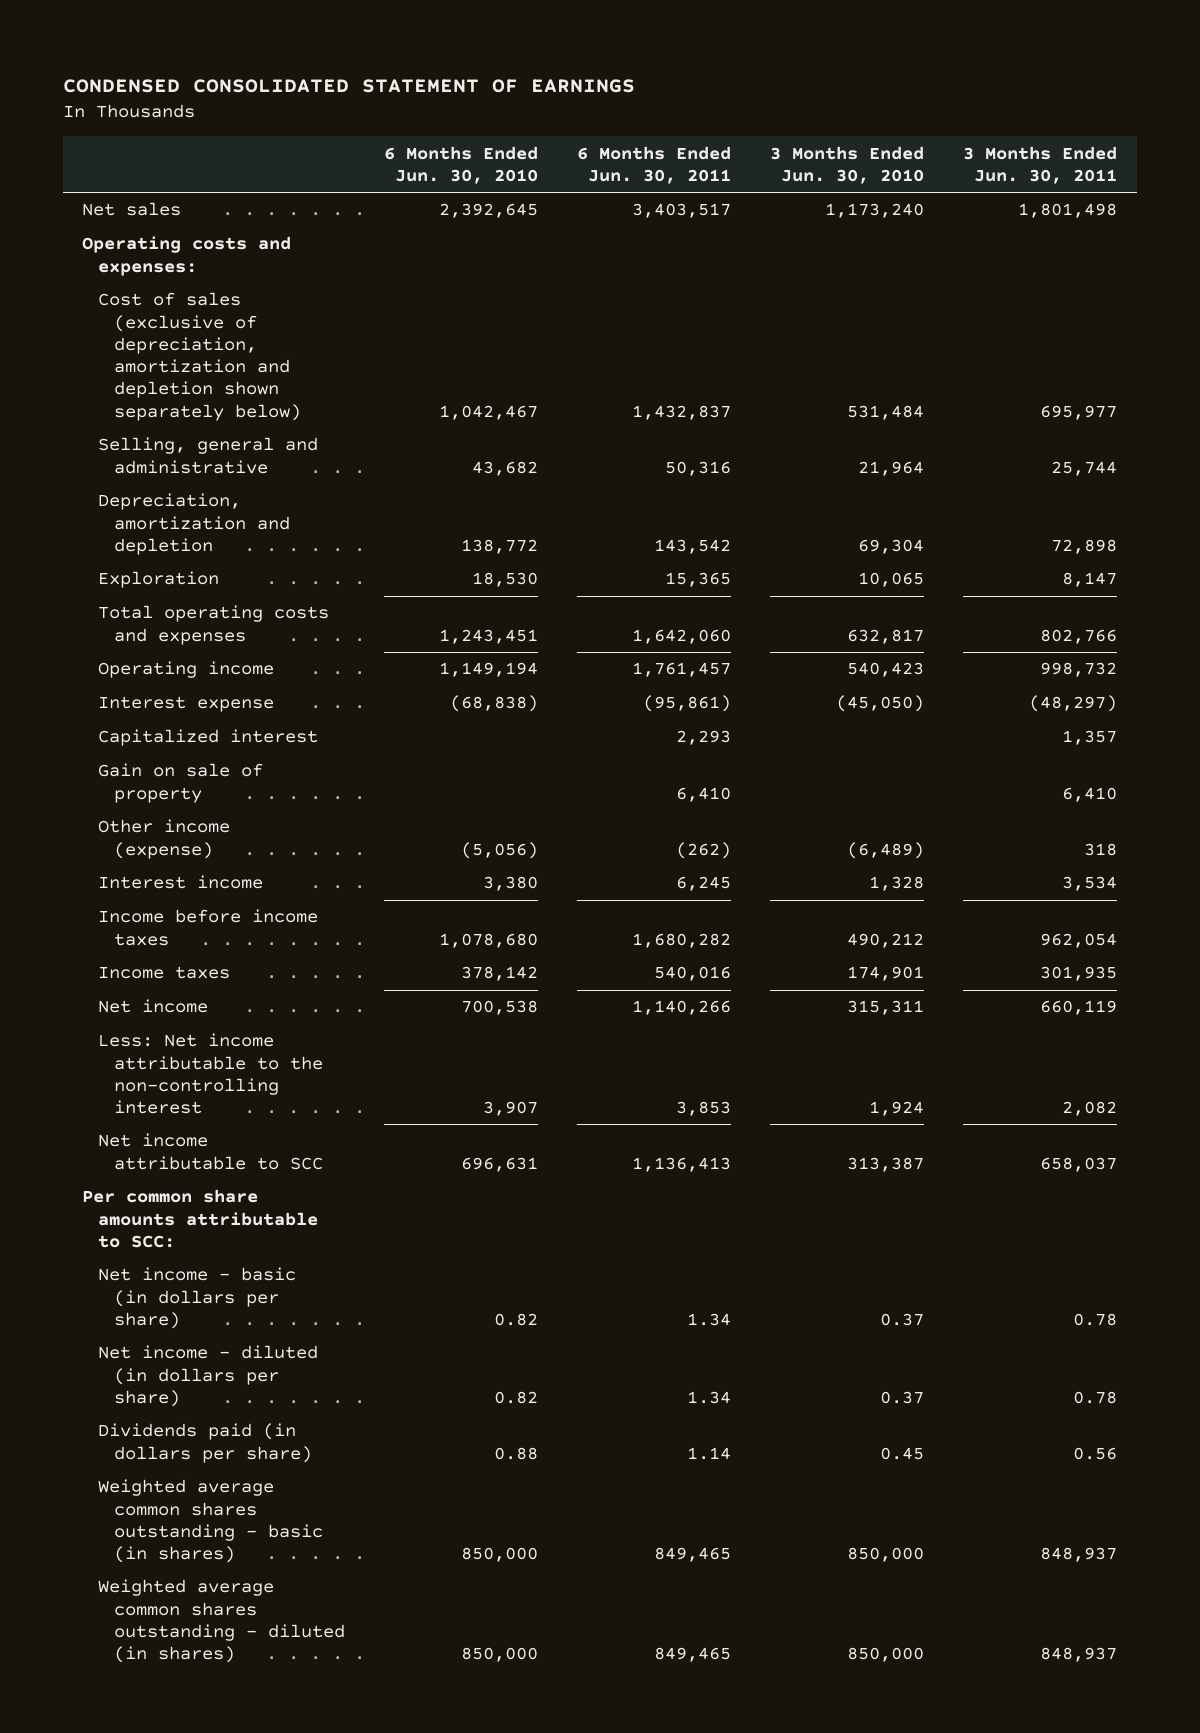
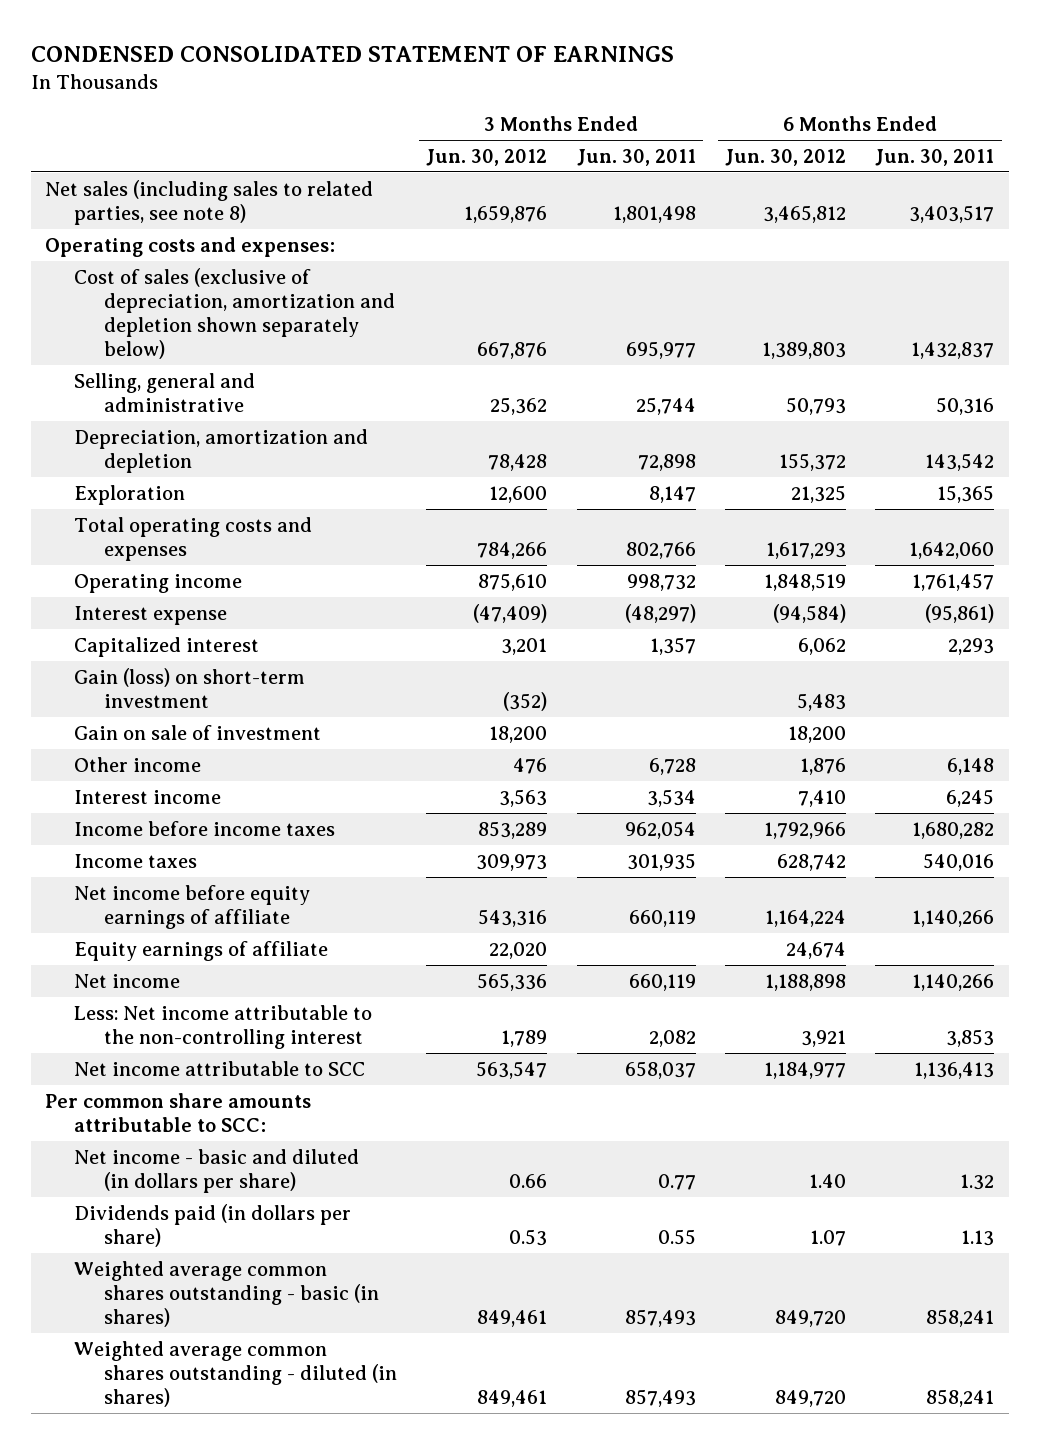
- | 6 Months Ended Jun. 30, 2010 | 6 Months Ended Jun. 30, 2011 | 3 Months Ended Jun. 30, 2010 | 3 Months Ended Jun. 30, 2011
+ | 3 Months Ended Jun. 30, 2012 | 3 Months Ended Jun. 30, 2011 | 6 Months Ended Jun. 30, 2012 | 6 Months Ended Jun. 30, 2011
- Net sales | 2,392,645 | 3,403,517 | 1,173,240 | 1,801,498
+ Net sales (including sales to related parties, see note 8) | 1,659,876 | 1,801,498 | 3,465,812 | 3,403,517
- Gain on sale of property | | 6,410 | | 6,410
- Other income (expense) | (5,056) | (262) | (6,489) | 318
+ Gain (loss) on short-term investment | (352) | | 5,483 |
+ Gain on sale of investment | 18,200 | | 18,200 |
+ Other income | 476 | 6,728 | 1,876 | 6,148
+ Net income before equity earnings of affiliate | 543,316 | 660,119 | 1,164,224 | 1,140,266
+ Equity earnings of affiliate | 22,020 | | 24,674 |
- Net income - basic (in dollars per share) | 0.82 | 1.34 | 0.37 | 0.78
- Net income - diluted (in dollars per share) | 0.82 | 1.34 | 0.37 | 0.78
- Dividends paid (in dollars per share) | 0.88 | 1.14 | 0.45 | 0.56
- Weighted average common shares outstanding - basic (in shares) | 850,000 | 849,465 | 850,000 | 848,937
- Weighted average common shares outstanding - diluted (in shares) | 850,000 | 849,465 | 850,000 | 848,937
+ Net income - basic and diluted (in dollars per share) | 0.66 | 0.77 | 1.40 | 1.32
+ Dividends paid (in dollars per share) | 0.53 | 0.55 | 1.07 | 1.13
+ Weighted average common shares outstanding - basic (in shares) | 849,461 | 857,493 | 849,720 | 858,241
+ Weighted average common shares outstanding - diluted (in shares) | 849,461 | 857,493 | 849,720 | 858,241

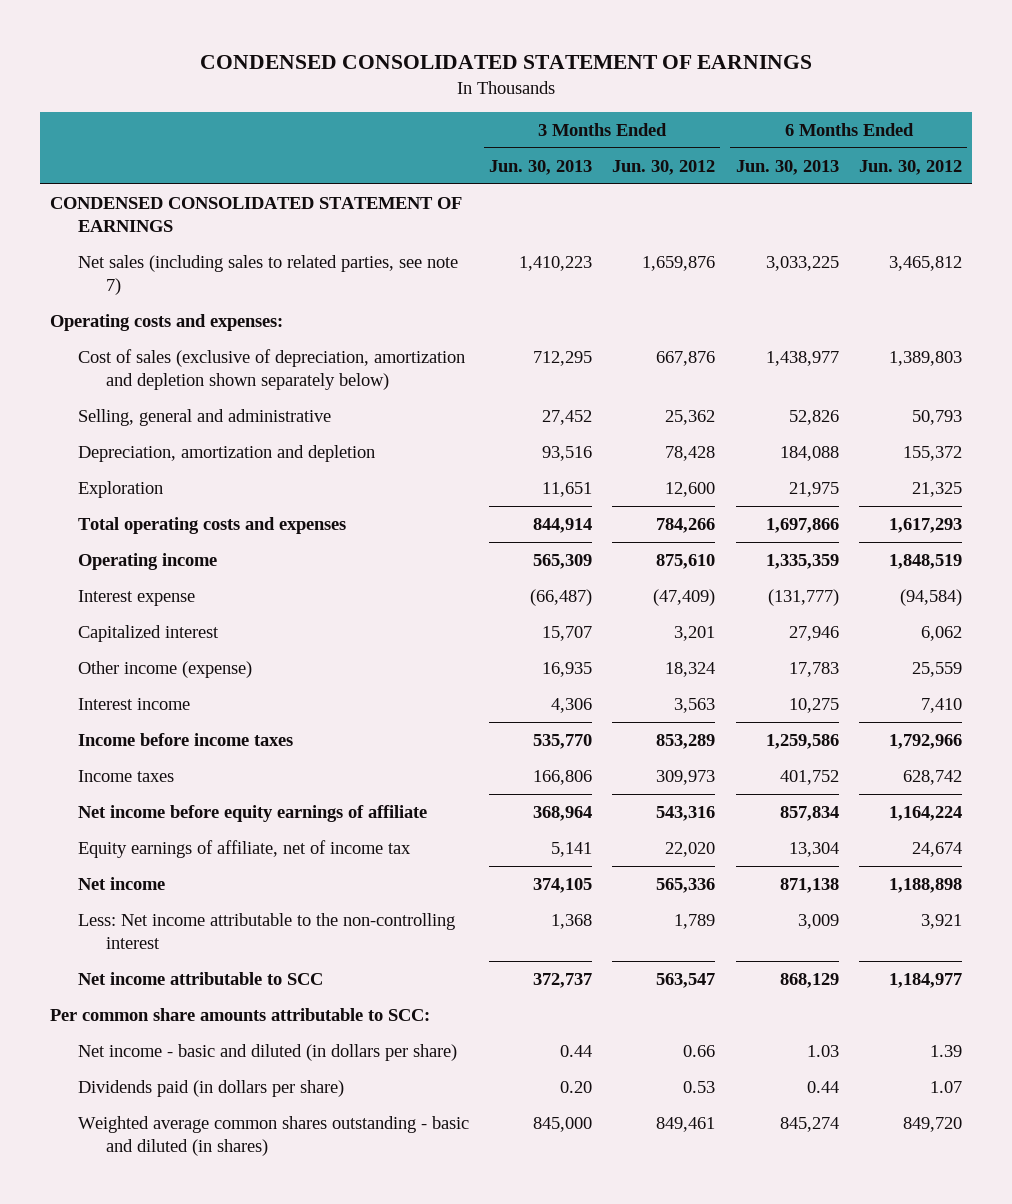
- | 3 Months Ended Jun. 30, 2012 | 3 Months Ended Jun. 30, 2011 | 6 Months Ended Jun. 30, 2012 | 6 Months Ended Jun. 30, 2011
+ | 3 Months Ended Jun. 30, 2013 | 3 Months Ended Jun. 30, 2012 | 6 Months Ended Jun. 30, 2013 | 6 Months Ended Jun. 30, 2012
- Net sales (including sales to related parties, see note 8) | 1,659,876 | 1,801,498 | 3,465,812 | 3,403,517
+ CONDENSED CONSOLIDATED STATEMENT OF EARNINGS
+ Net sales (including sales to related parties, see note 7) | 1,410,223 | 1,659,876 | 3,033,225 | 3,465,812
- Gain (loss) on short-term investment | (352) | | 5,483 |
- Gain on sale of investment | 18,200 | | 18,200 |
- Other income | 476 | 6,728 | 1,876 | 6,148
+ Other income (expense) | 16,935 | 18,324 | 17,783 | 25,559
- Equity earnings of affiliate | 22,020 | | 24,674 |
+ Equity earnings of affiliate, net of income tax | 5,141 | 22,020 | 13,304 | 24,674
- Net income - basic and diluted (in dollars per share) | 0.66 | 0.77 | 1.40 | 1.32
+ Net income - basic and diluted (in dollars per share) | 0.44 | 0.66 | 1.03 | 1.39
- Weighted average common shares outstanding - basic (in shares) | 849,461 | 857,493 | 849,720 | 858,241
- Weighted average common shares outstanding - diluted (in shares) | 849,461 | 857,493 | 849,720 | 858,241
+ Weighted average common shares outstanding - basic and diluted (in shares) | 845,000 | 849,461 | 845,274 | 849,720

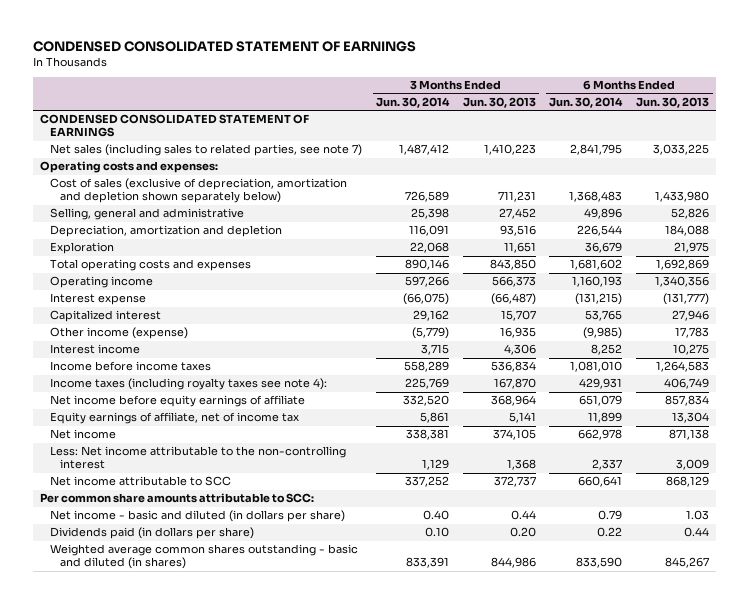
- | 3 Months Ended Jun. 30, 2013 | 3 Months Ended Jun. 30, 2012 | 6 Months Ended Jun. 30, 2013 | 6 Months Ended Jun. 30, 2012
+ | 3 Months Ended Jun. 30, 2014 | 3 Months Ended Jun. 30, 2013 | 6 Months Ended Jun. 30, 2014 | 6 Months Ended Jun. 30, 2013
- Cost of sales (exclusive of depreciation, amortization and depletion shown separately below) | 712,295 | 667,876 | 1,438,977 | 1,389,803
+ Cost of sales (exclusive of depreciation, amortization and depletion shown separately below) | 726,589 | 711,231 | 1,368,483 | 1,433,980
- Total operating costs and expenses | 844,914 | 784,266 | 1,697,866 | 1,617,293
- Operating income | 565,309 | 875,610 | 1,335,359 | 1,848,519
+ Total operating costs and expenses | 890,146 | 843,850 | 1,681,602 | 1,692,869
+ Operating income | 597,266 | 566,373 | 1,160,193 | 1,340,356
- Income before income taxes | 535,770 | 853,289 | 1,259,586 | 1,792,966
- Income taxes | 166,806 | 309,973 | 401,752 | 628,742
+ Income before income taxes | 558,289 | 536,834 | 1,081,010 | 1,264,583
+ Income taxes (including royalty taxes see note 4): | 225,769 | 167,870 | 429,931 | 406,749
- Weighted average common shares outstanding - basic and diluted (in shares) | 845,000 | 849,461 | 845,274 | 849,720
+ Weighted average common shares outstanding - basic and diluted (in shares) | 833,391 | 844,986 | 833,590 | 845,267

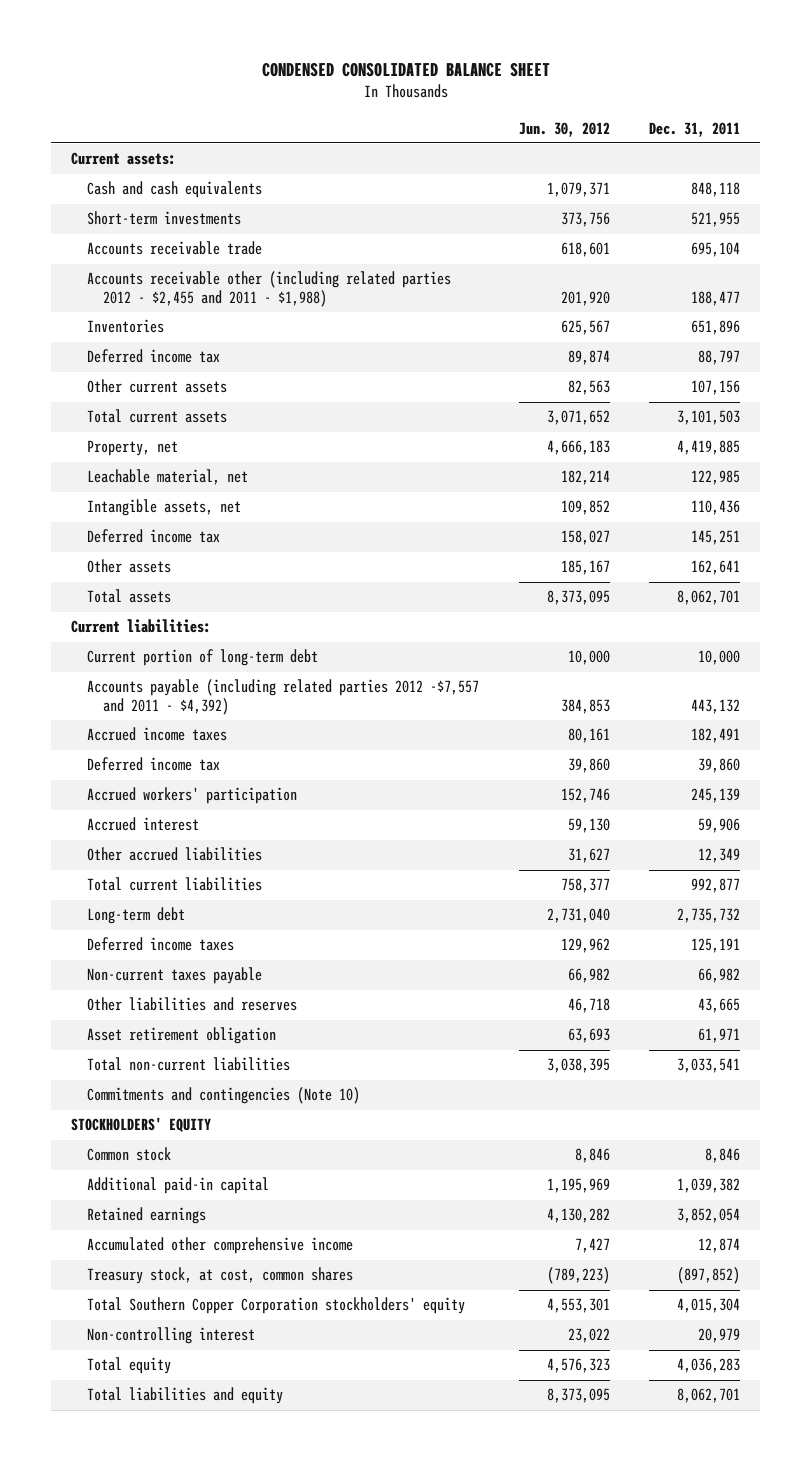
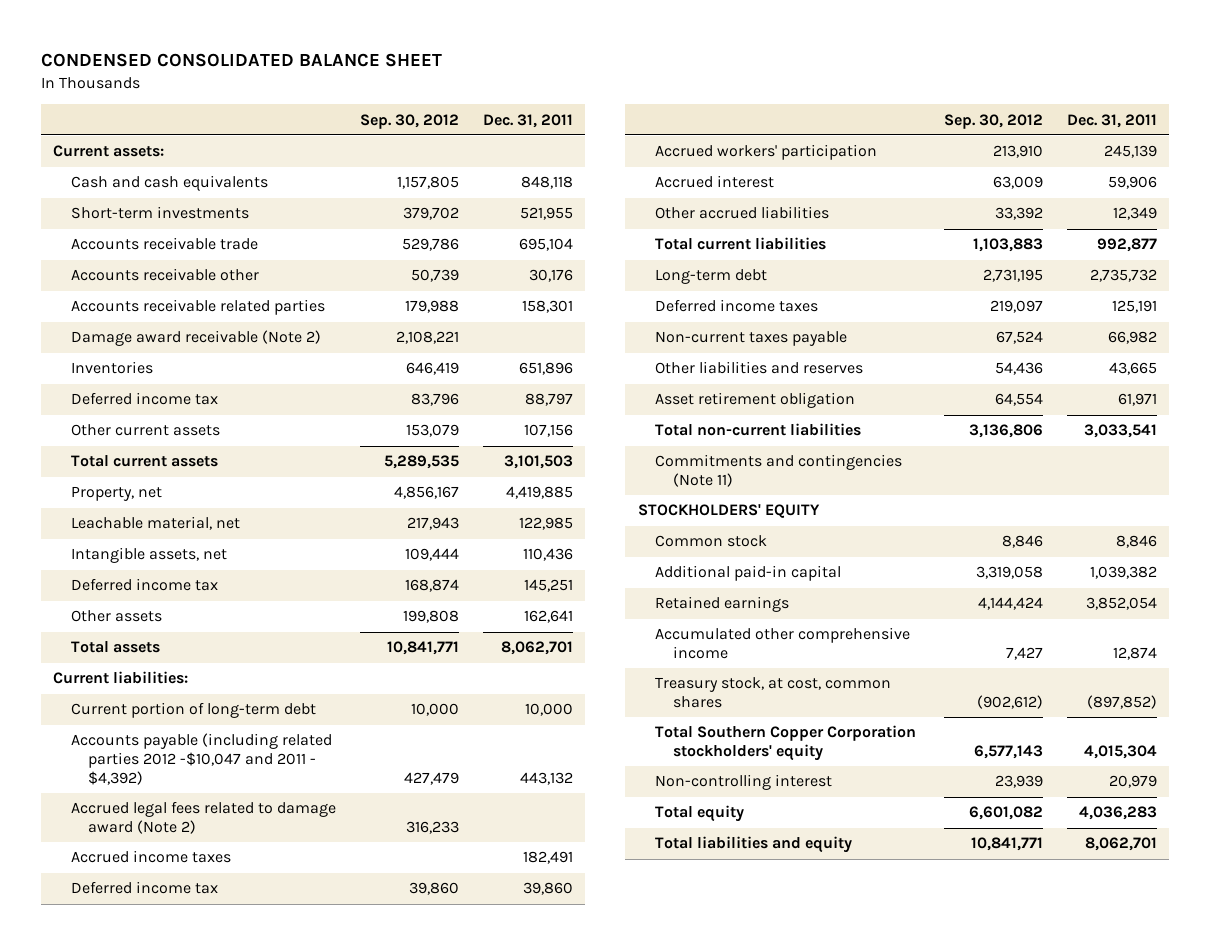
- | Jun. 30, 2012 | Dec. 31, 2011
+ | Sep. 30, 2012 | Dec. 31, 2011
- Accounts receivable other (including related parties 2012 - $2,455 and 2011 - $1,988) | 201,920 | 188,477
+ Accounts receivable other | 50,739 | 30,176
+ Accounts receivable related parties | 179,988 | 158,301
+ Damage award receivable (Note 2) | 2,108,221 |
- Accounts payable (including related parties 2012 -$7,557 and 2011 - $4,392) | 384,853 | 443,132
+ Accounts payable (including related parties 2012 -$10,047 and 2011 - $4,392) | 427,479 | 443,132
+ Accrued legal fees related to damage award (Note 2) | 316,233 |
- Commitments and contingencies (Note 10)
+ Commitments and contingencies (Note 11)

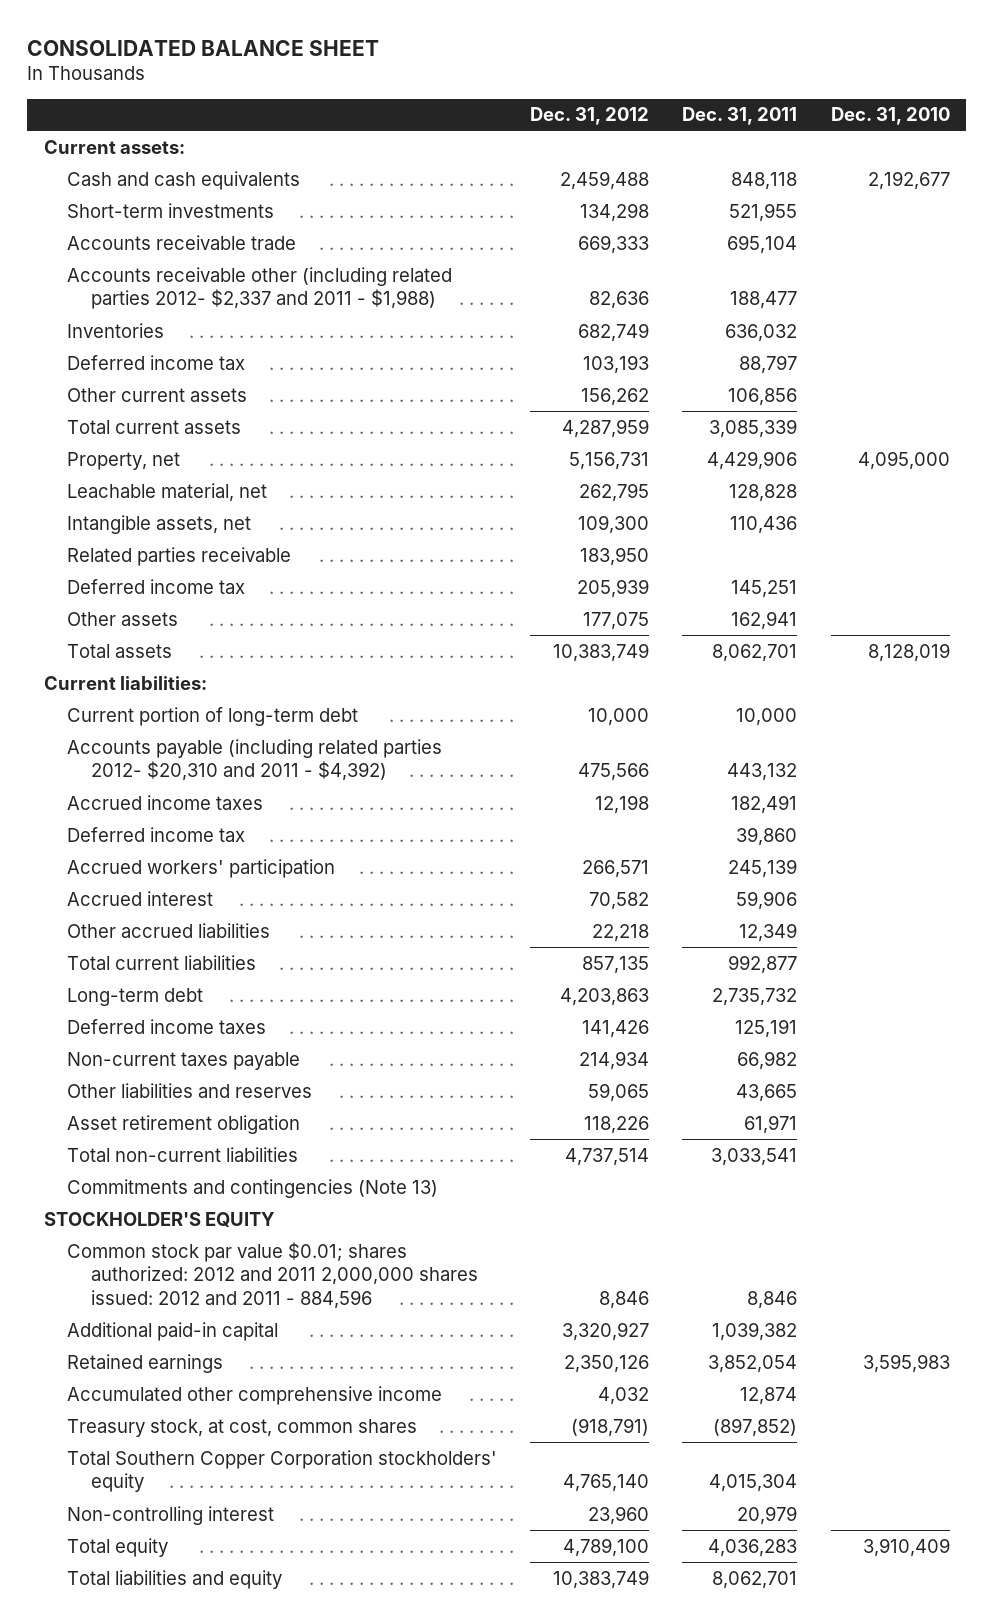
- CONDENSED CONSOLIDATED BALANCE SHEET
+ CONSOLIDATED BALANCE SHEET
- | Sep. 30, 2012 | Dec. 31, 2011
+ | Dec. 31, 2012 | Dec. 31, 2011 | Dec. 31, 2010
- Accounts receivable other | 50,739 | 30,176
- Accounts receivable related parties | 179,988 | 158,301
- Damage award receivable (Note 2) | 2,108,221 |
- Inventories | 646,419 | 651,896
+ Accounts receivable other (including related parties 2012- $2,337 and 2011 - $1,988) | 82,636 | 188,477 |
+ Inventories | 682,749 | 636,032 |
- Other current assets | 153,079 | 107,156
- Total current assets | 5,289,535 | 3,101,503
- Property, net | 4,856,167 | 4,419,885
- Leachable material, net | 217,943 | 122,985
+ Other current assets | 156,262 | 106,856 |
+ Total current assets | 4,287,959 | 3,085,339 |
+ Property, net | 5,156,731 | 4,429,906 | 4,095,000
+ Leachable material, net | 262,795 | 128,828 |
+ Related parties receivable | 183,950 | |
- Other assets | 199,808 | 162,641
+ Other assets | 177,075 | 162,941 |
- Accounts payable (including related parties 2012 -$10,047 and 2011 - $4,392) | 427,479 | 443,132
- Accrued legal fees related to damage award (Note 2) | 316,233 |
+ Accounts payable (including related parties 2012- $20,310 and 2011 - $4,392) | 475,566 | 443,132 |
- Commitments and contingencies (Note 11)
- STOCKHOLDERS' EQUITY
- Common stock | 8,846 | 8,846
+ Commitments and contingencies (Note 13)
+ STOCKHOLDER'S EQUITY
+ Common stock par value $0.01; shares authorized: 2012 and 2011 2,000,000 shares issued: 2012 and 2011 - 884,596 | 8,846 | 8,846 |

